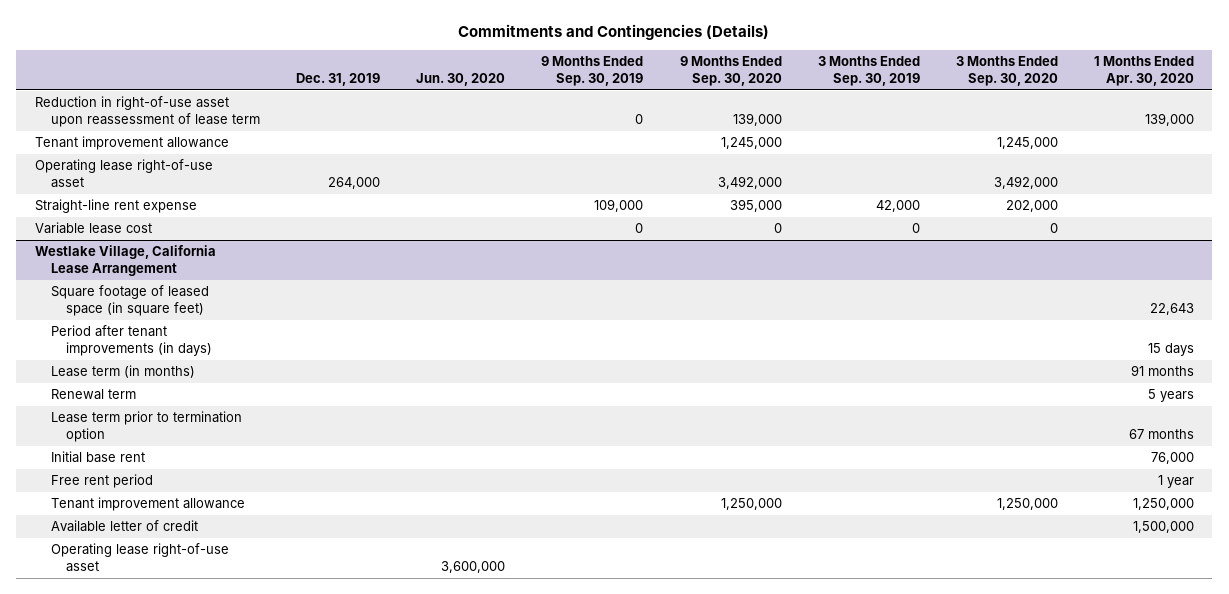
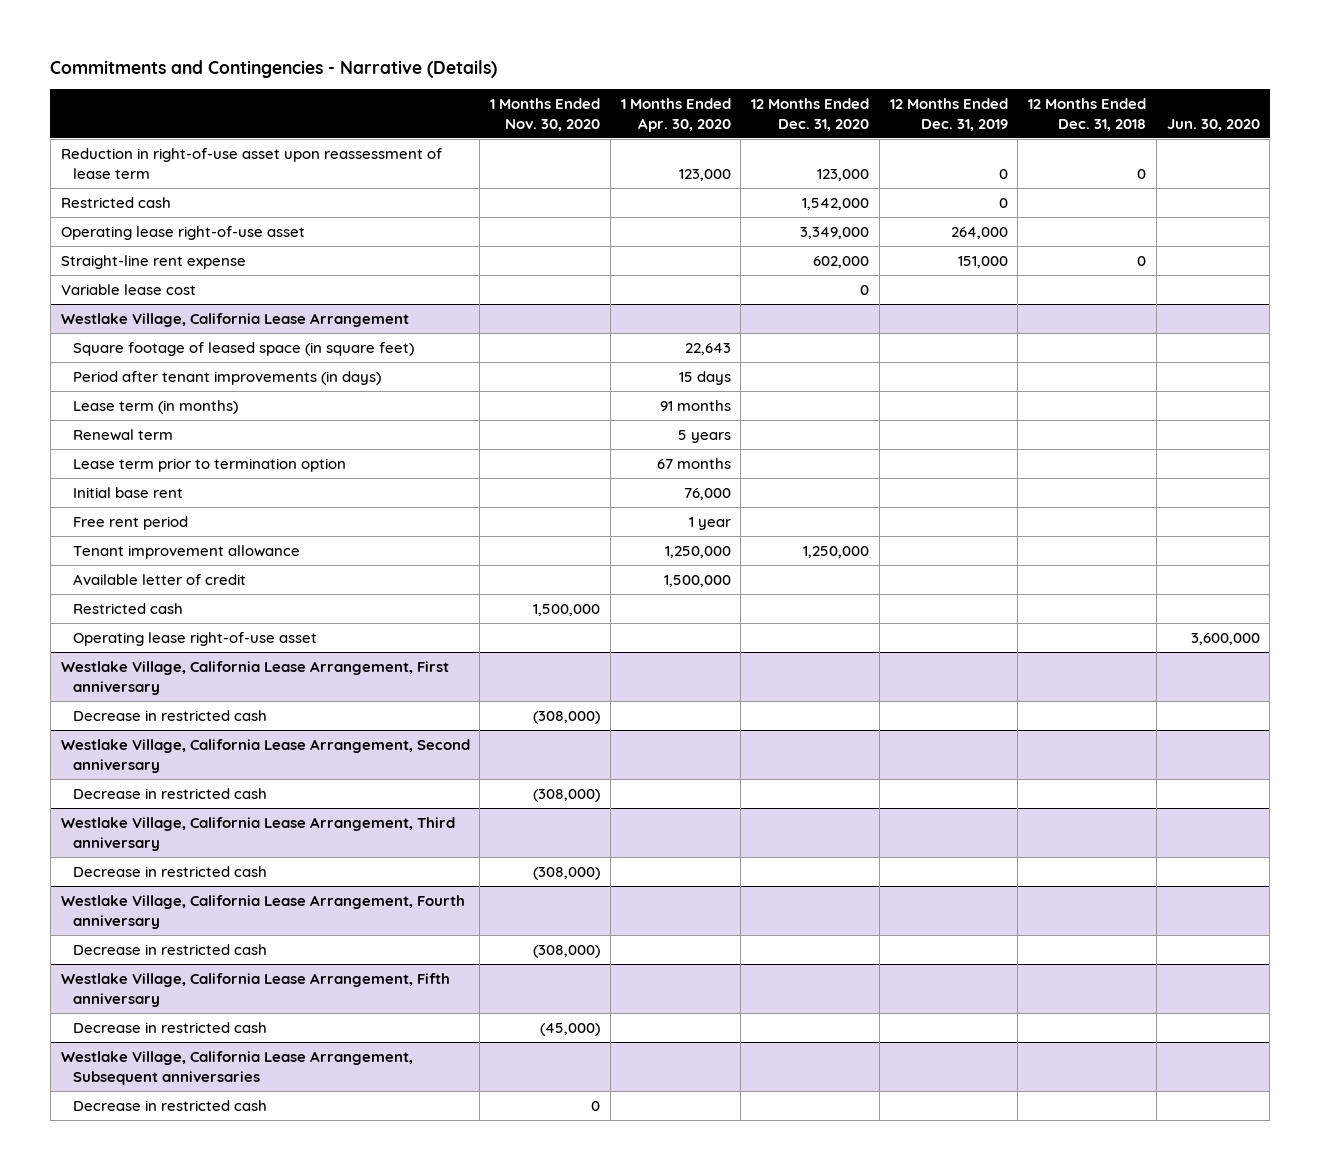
- Commitments and Contingencies (Details)
+ Commitments and Contingencies - Narrative (Details)
- | Dec. 31, 2019 | Jun. 30, 2020 | 9 Months Ended Sep. 30, 2019 | 9 Months Ended Sep. 30, 2020 | 3 Months Ended Sep. 30, 2019 | 3 Months Ended Sep. 30, 2020 | 1 Months Ended Apr. 30, 2020
+ | 1 Months Ended Nov. 30, 2020 | 1 Months Ended Apr. 30, 2020 | 12 Months Ended Dec. 31, 2020 | 12 Months Ended Dec. 31, 2019 | 12 Months Ended Dec. 31, 2018 | Jun. 30, 2020
- Reduction in right-of-use asset upon reassessment of lease term | | | 0 | 139,000 | | | 139,000
- Tenant improvement allowance | | | | 1,245,000 | | 1,245,000 |
+ Reduction in right-of-use asset upon reassessment of lease term | | 123,000 | 123,000 | 0 | 0 |
+ Restricted cash | | | 1,542,000 | 0 | |
@ Westlake Village, California Lease Arrangement
+ Restricted cash | 1,500,000 | | | | |
+ Westlake Village, California Lease Arrangement, First anniversary
+ Decrease in restricted cash | (308,000) | | | | |
+ Westlake Village, California Lease Arrangement, Second anniversary
+ Decrease in restricted cash | (308,000) | | | | |
+ Westlake Village, California Lease Arrangement, Third anniversary
+ Decrease in restricted cash | (308,000) | | | | |
+ Westlake Village, California Lease Arrangement, Fourth anniversary
+ Decrease in restricted cash | (308,000) | | | | |
+ Westlake Village, California Lease Arrangement, Fifth anniversary
+ Decrease in restricted cash | (45,000) | | | | |
+ Westlake Village, California Lease Arrangement, Subsequent anniversaries
+ Decrease in restricted cash | 0 | | | | |

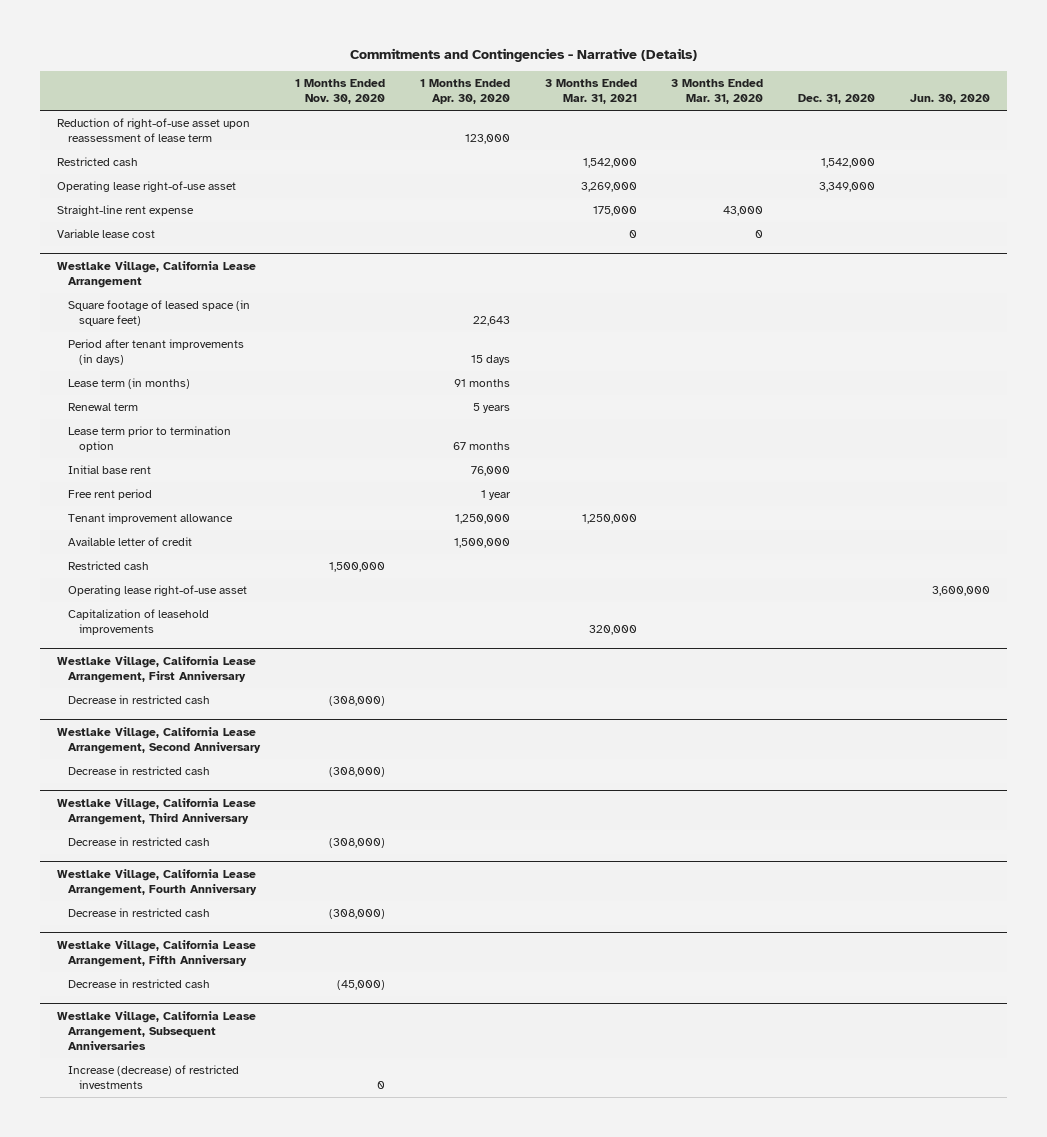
- | 1 Months Ended Nov. 30, 2020 | 1 Months Ended Apr. 30, 2020 | 12 Months Ended Dec. 31, 2020 | 12 Months Ended Dec. 31, 2019 | 12 Months Ended Dec. 31, 2018 | Jun. 30, 2020
+ | 1 Months Ended Nov. 30, 2020 | 1 Months Ended Apr. 30, 2020 | 3 Months Ended Mar. 31, 2021 | 3 Months Ended Mar. 31, 2020 | Dec. 31, 2020 | Jun. 30, 2020
- Reduction in right-of-use asset upon reassessment of lease term | | 123,000 | 123,000 | 0 | 0 |
+ Reduction of right-of-use asset upon reassessment of lease term | | 123,000 | | | |
- Westlake Village, California Lease Arrangement, First anniversary
@ Westlake Village, California Lease Arrangement
+ Capitalization of leasehold improvements | | | 320,000 | | |
+ Westlake Village, California Lease Arrangement, First Anniversary
- Westlake Village, California Lease Arrangement, Second anniversary
+ Westlake Village, California Lease Arrangement, Second Anniversary
- Westlake Village, California Lease Arrangement, Third anniversary
+ Westlake Village, California Lease Arrangement, Third Anniversary
- Westlake Village, California Lease Arrangement, Fourth anniversary
+ Westlake Village, California Lease Arrangement, Fourth Anniversary
- Westlake Village, California Lease Arrangement, Fifth anniversary
+ Westlake Village, California Lease Arrangement, Fifth Anniversary
- Westlake Village, California Lease Arrangement, Subsequent anniversaries
- Decrease in restricted cash | 0 | | | | |
+ Westlake Village, California Lease Arrangement, Subsequent Anniversaries
+ Increase (decrease) of restricted investments | 0 | | | | |

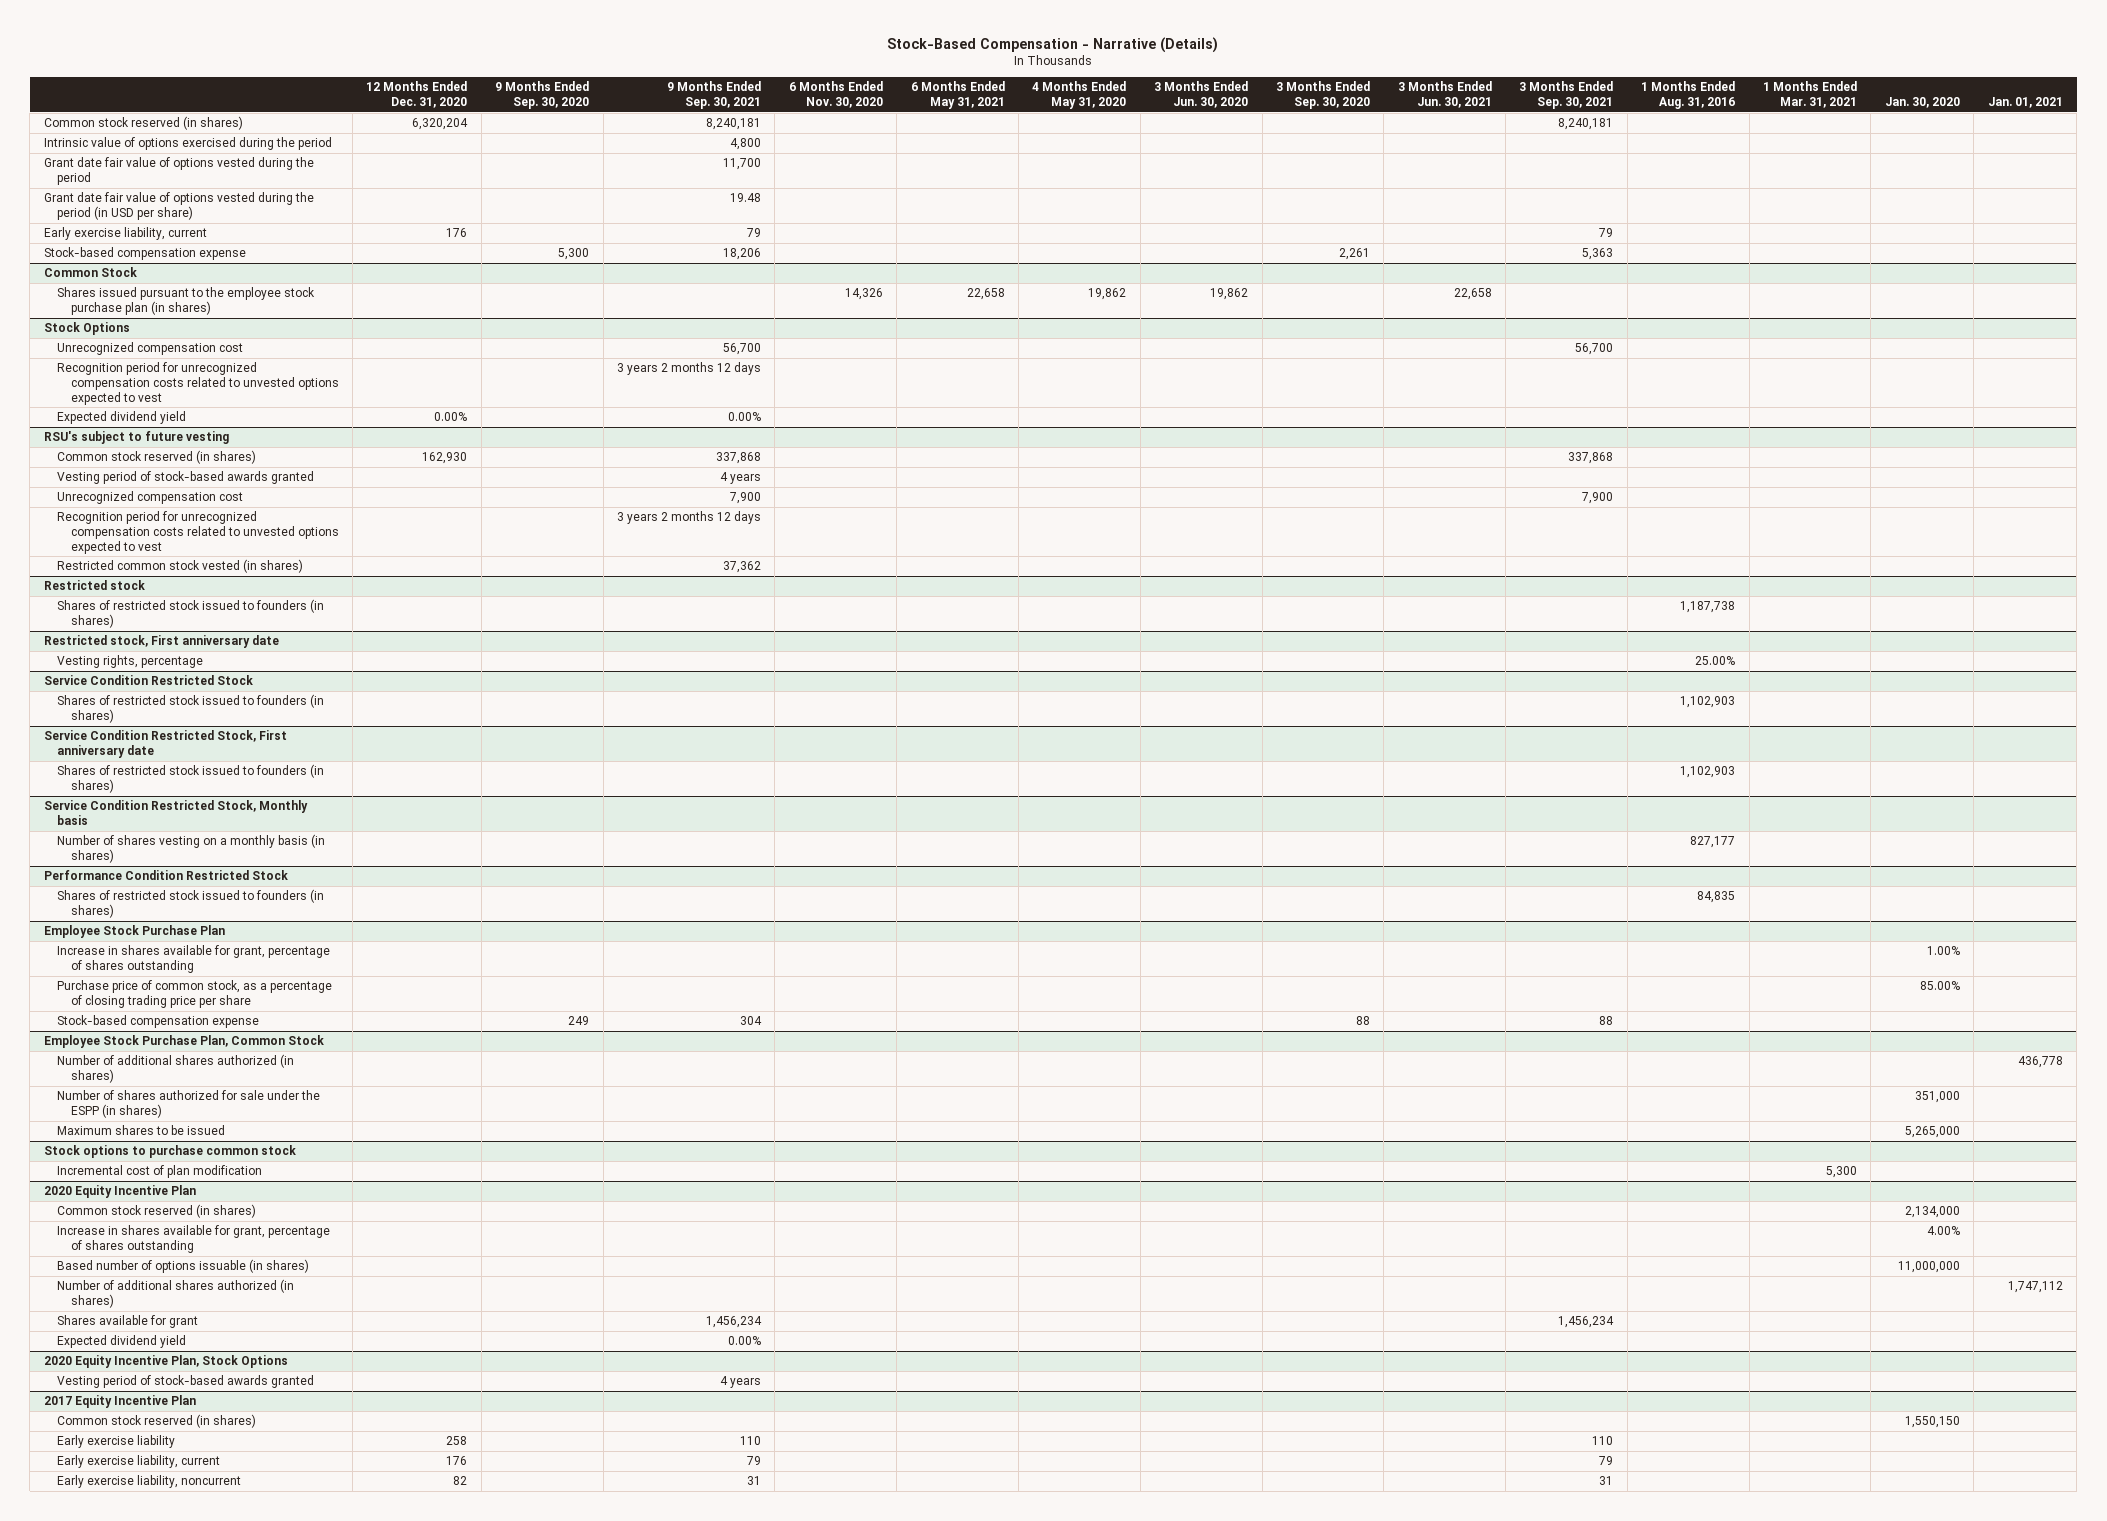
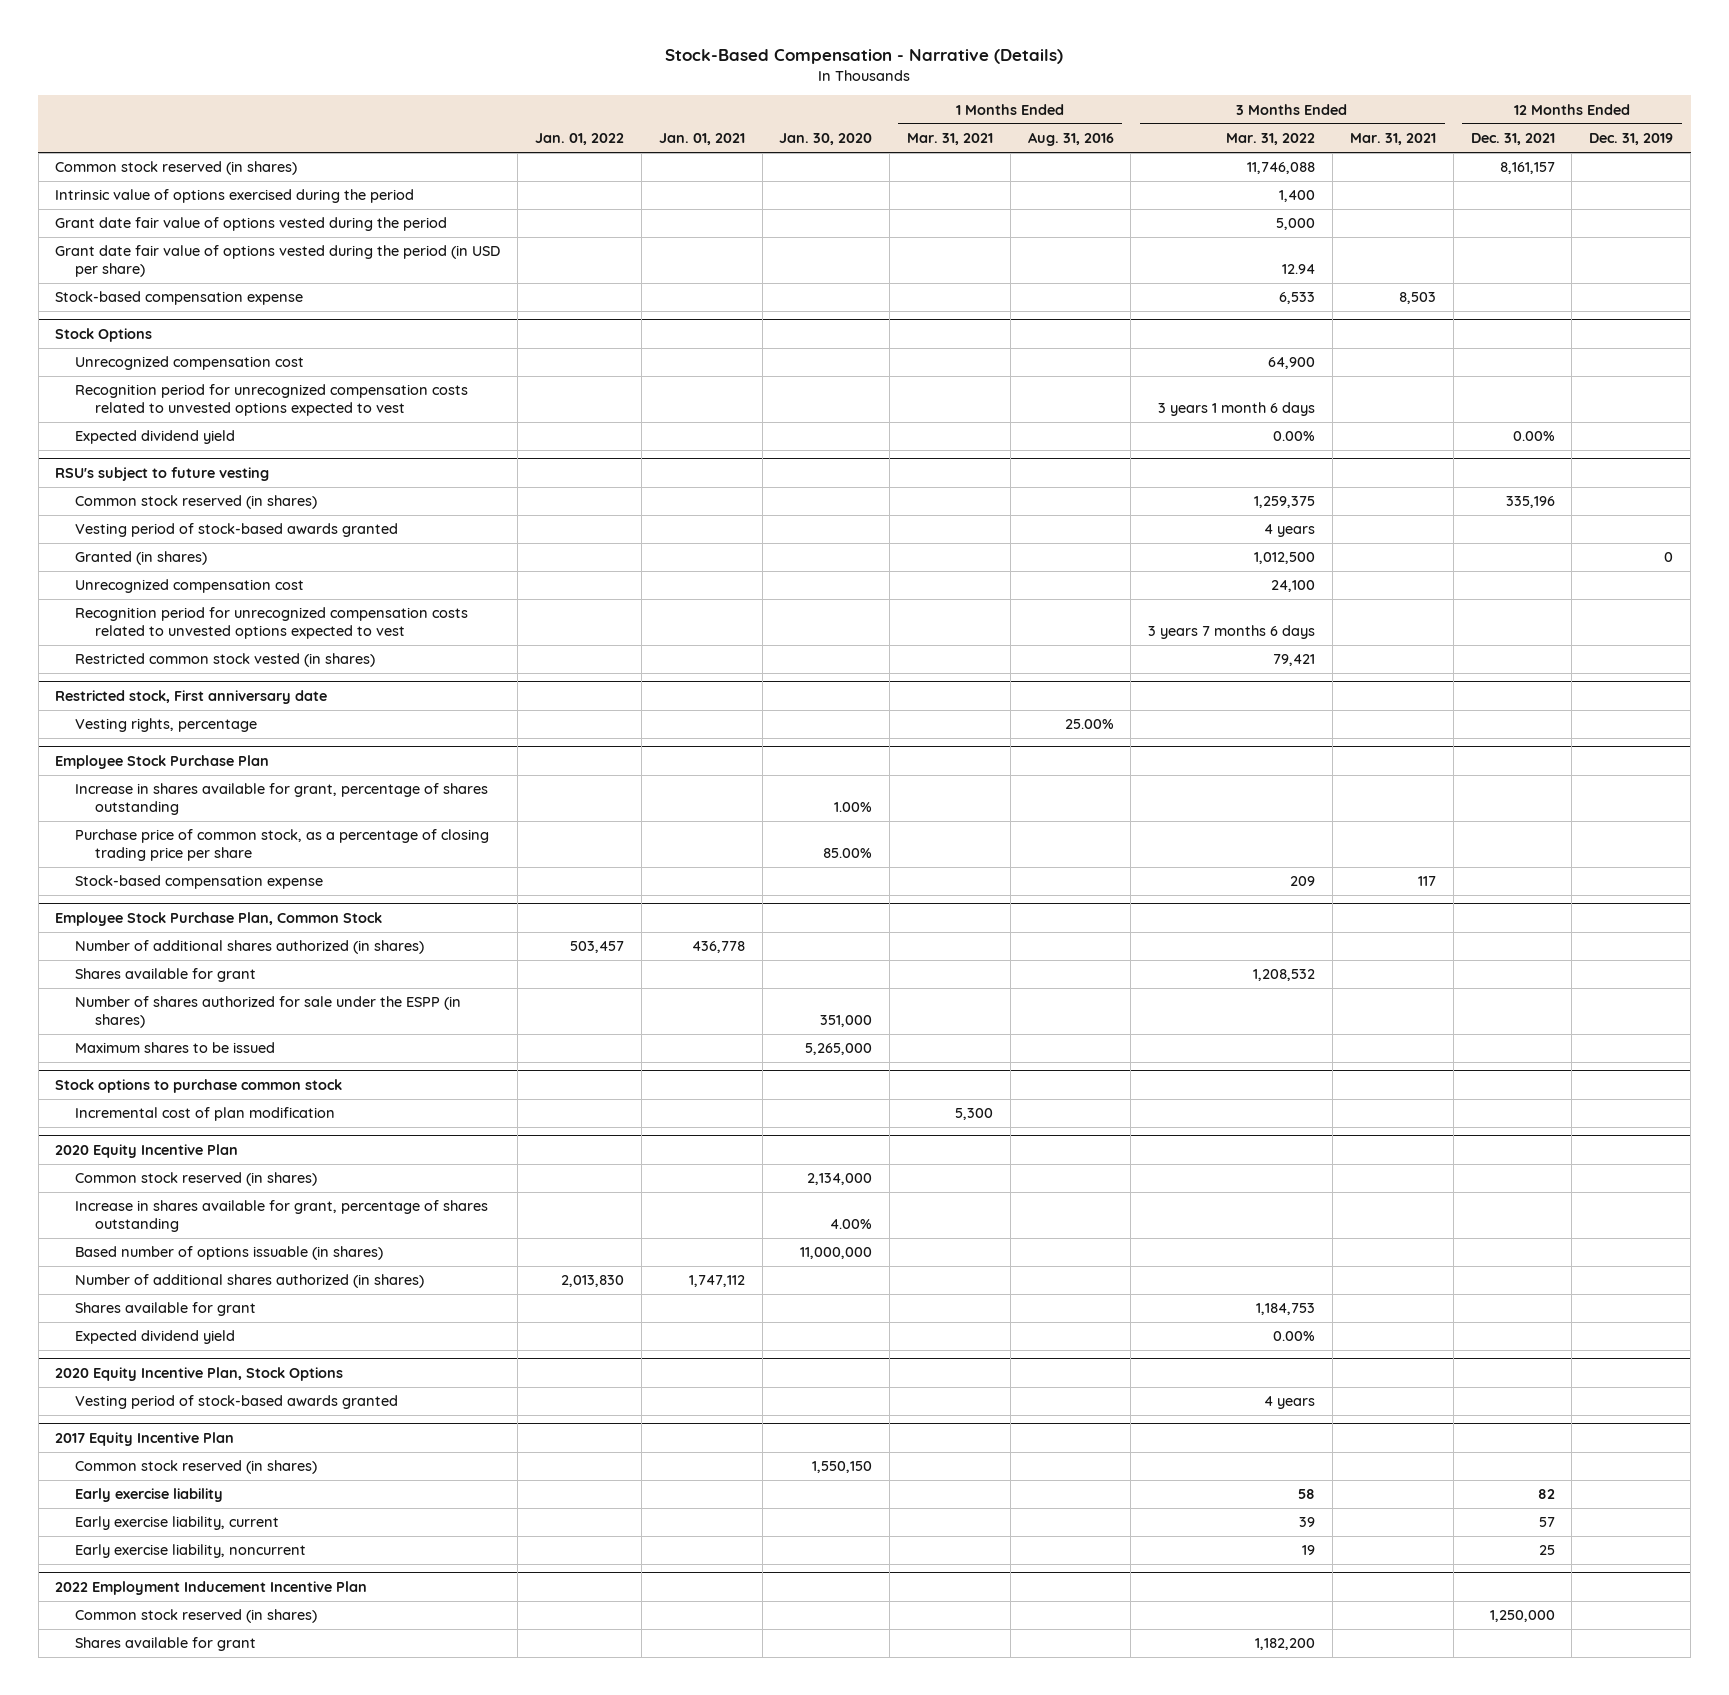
- | 12 Months Ended Dec. 31, 2020 | 9 Months Ended Sep. 30, 2020 | 9 Months Ended Sep. 30, 2021 | 6 Months Ended Nov. 30, 2020 | 6 Months Ended May 31, 2021 | 4 Months Ended May 31, 2020 | 3 Months Ended Jun. 30, 2020 | 3 Months Ended Sep. 30, 2020 | 3 Months Ended Jun. 30, 2021 | 3 Months Ended Sep. 30, 2021 | 1 Months Ended Aug. 31, 2016 | 1 Months Ended Mar. 31, 2021 | Jan. 30, 2020 | Jan. 01, 2021
+ | Jan. 01, 2022 | Jan. 01, 2021 | Jan. 30, 2020 | 1 Months Ended Mar. 31, 2021 | 1 Months Ended Aug. 31, 2016 | 3 Months Ended Mar. 31, 2022 | 3 Months Ended Mar. 31, 2021 | 12 Months Ended Dec. 31, 2021 | 12 Months Ended Dec. 31, 2019
- Early exercise liability, current | 176 | | 79 | | | | | | | 79 | | | |
- Common Stock
- Shares issued pursuant to the employee stock purchase plan (in shares) | | | | 14,326 | 22,658 | 19,862 | 19,862 | | 22,658 | | | | |
@ RSU's subject to future vesting
+ Granted (in shares) | | | | | | 1,012,500 | | | 0
- Restricted stock
- Shares of restricted stock issued to founders (in shares) | | | | | | | | | | | 1,187,738 | | |
- Service Condition Restricted Stock
- Shares of restricted stock issued to founders (in shares) | | | | | | | | | | | 1,102,903 | | |
- Service Condition Restricted Stock, First anniversary date
- Shares of restricted stock issued to founders (in shares) | | | | | | | | | | | 1,102,903 | | |
- Service Condition Restricted Stock, Monthly basis
- Number of shares vesting on a monthly basis (in shares) | | | | | | | | | | | 827,177 | | |
- Performance Condition Restricted Stock
- Shares of restricted stock issued to founders (in shares) | | | | | | | | | | | 84,835 | | |
@ Employee Stock Purchase Plan, Common Stock
+ Shares available for grant | | | | | | 1,208,532 | | |
+ 2022 Employment Inducement Incentive Plan
+ Common stock reserved (in shares) | | | | | | | | 1,250,000 |
+ Shares available for grant | | | | | | 1,182,200 | | |

